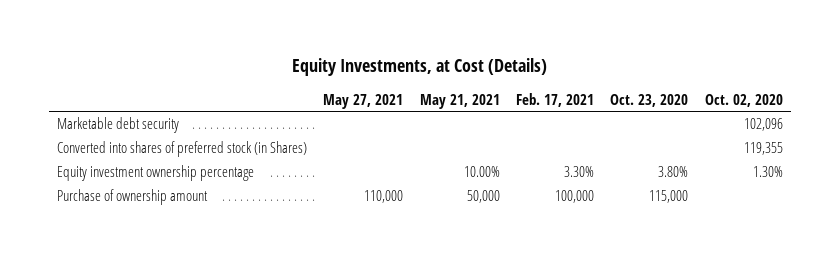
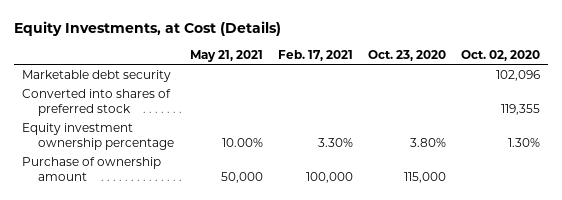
- | May 27, 2021 | May 21, 2021 | Feb. 17, 2021 | Oct. 23, 2020 | Oct. 02, 2020
+ | May 21, 2021 | Feb. 17, 2021 | Oct. 23, 2020 | Oct. 02, 2020
- Converted into shares of preferred stock (in Shares) | | | | | 119,355
+ Converted into shares of preferred stock | | | | 119,355

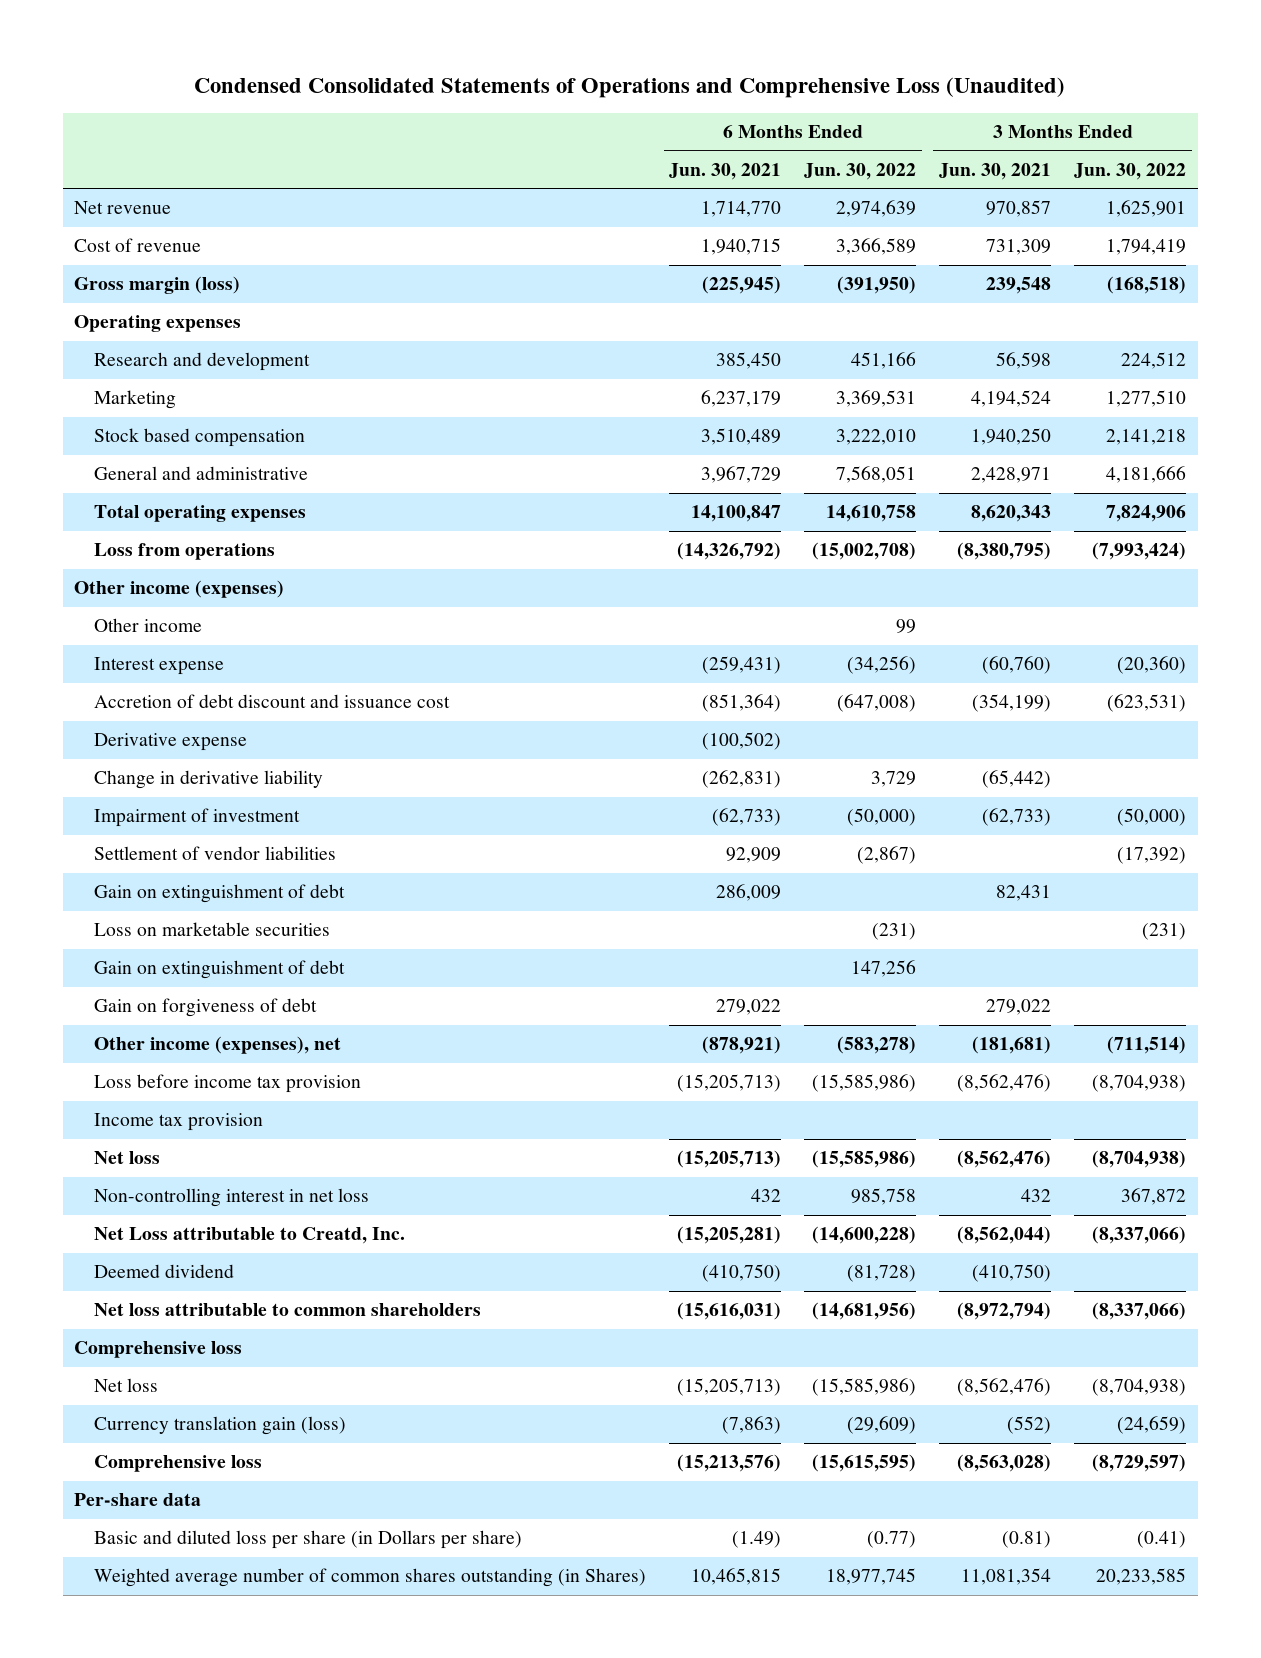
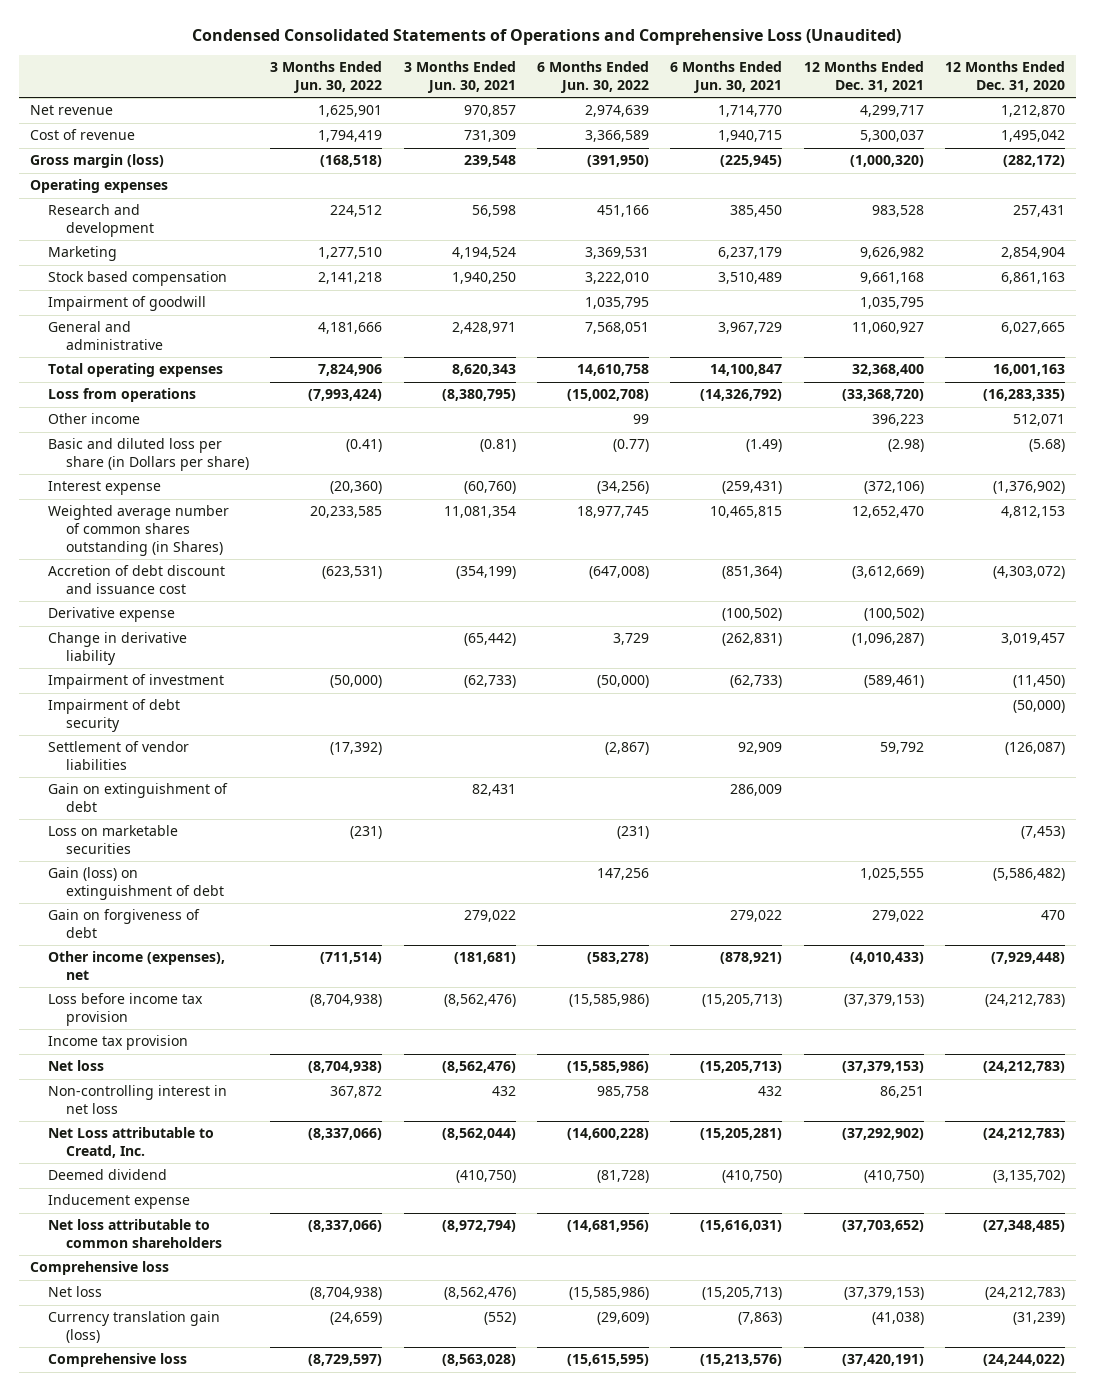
- | 6 Months Ended Jun. 30, 2021 | 6 Months Ended Jun. 30, 2022 | 3 Months Ended Jun. 30, 2021 | 3 Months Ended Jun. 30, 2022
+ | 3 Months Ended Jun. 30, 2022 | 3 Months Ended Jun. 30, 2021 | 6 Months Ended Jun. 30, 2022 | 6 Months Ended Jun. 30, 2021 | 12 Months Ended Dec. 31, 2021 | 12 Months Ended Dec. 31, 2020
+ Impairment of goodwill | | | 1,035,795 | | 1,035,795 |
- Other income (expenses)
moved up: Basic and diluted loss per share (in Dollars per share) | (0.41) | (0.81) | (0.77) | (1.49) | (2.98) | (5.68)
moved up: Weighted average number of common shares outstanding (in Shares) | 20,233,585 | 11,081,354 | 18,977,745 | 10,465,815 | 12,652,470 | 4,812,153
+ Impairment of debt security | | | | | | (50,000)
- Gain on extinguishment of debt | | 147,256 | |
+ Gain (loss) on extinguishment of debt | | | 147,256 | | 1,025,555 | (5,586,482)
+ Inducement expense
- Per-share data

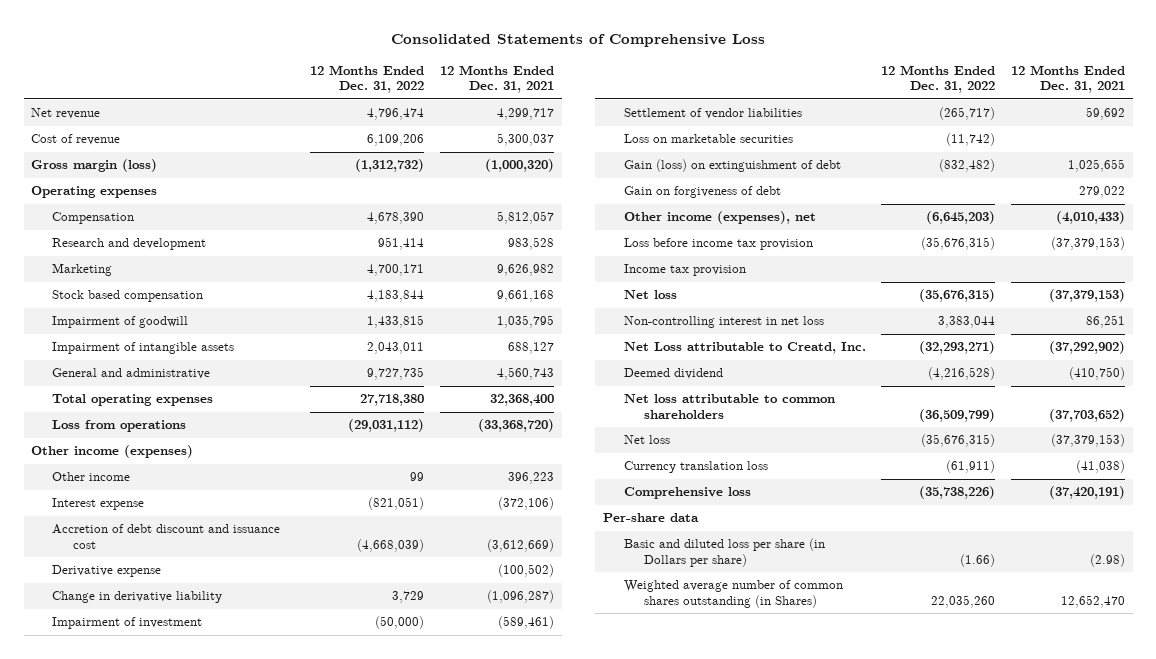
- Condensed Consolidated Statements of Operations and Comprehensive Loss (Unaudited)
+ Consolidated Statements of Comprehensive Loss
- | 3 Months Ended Jun. 30, 2022 | 3 Months Ended Jun. 30, 2021 | 6 Months Ended Jun. 30, 2022 | 6 Months Ended Jun. 30, 2021 | 12 Months Ended Dec. 31, 2021 | 12 Months Ended Dec. 31, 2020
+ | 12 Months Ended Dec. 31, 2022 | 12 Months Ended Dec. 31, 2021
+ Compensation | 4,678,390 | 5,812,057
- General and administrative | 4,181,666 | 2,428,971 | 7,568,051 | 3,967,729 | 11,060,927 | 6,027,665
+ Impairment of intangible assets | 2,043,011 | 688,127
+ General and administrative | 9,727,735 | 4,560,743
+ Other income (expenses)
- Impairment of debt security | | | | | | (50,000)
- Settlement of vendor liabilities | (17,392) | | (2,867) | 92,909 | 59,792 | (126,087)
- Gain on extinguishment of debt | | 82,431 | | 286,009 | |
+ Settlement of vendor liabilities | (265,717) | 59,692
- Gain (loss) on extinguishment of debt | | | 147,256 | | 1,025,555 | (5,586,482)
+ Gain (loss) on extinguishment of debt | (832,482) | 1,025,655
- Inducement expense
- Comprehensive loss
- Currency translation gain (loss) | (24,659) | (552) | (29,609) | (7,863) | (41,038) | (31,239)
+ Currency translation loss | (61,911) | (41,038)
+ Per-share data
moved down: Basic and diluted loss per share (in Dollars per share) | (1.66) | (2.98)
moved down: Weighted average number of common shares outstanding (in Shares) | 22,035,260 | 12,652,470

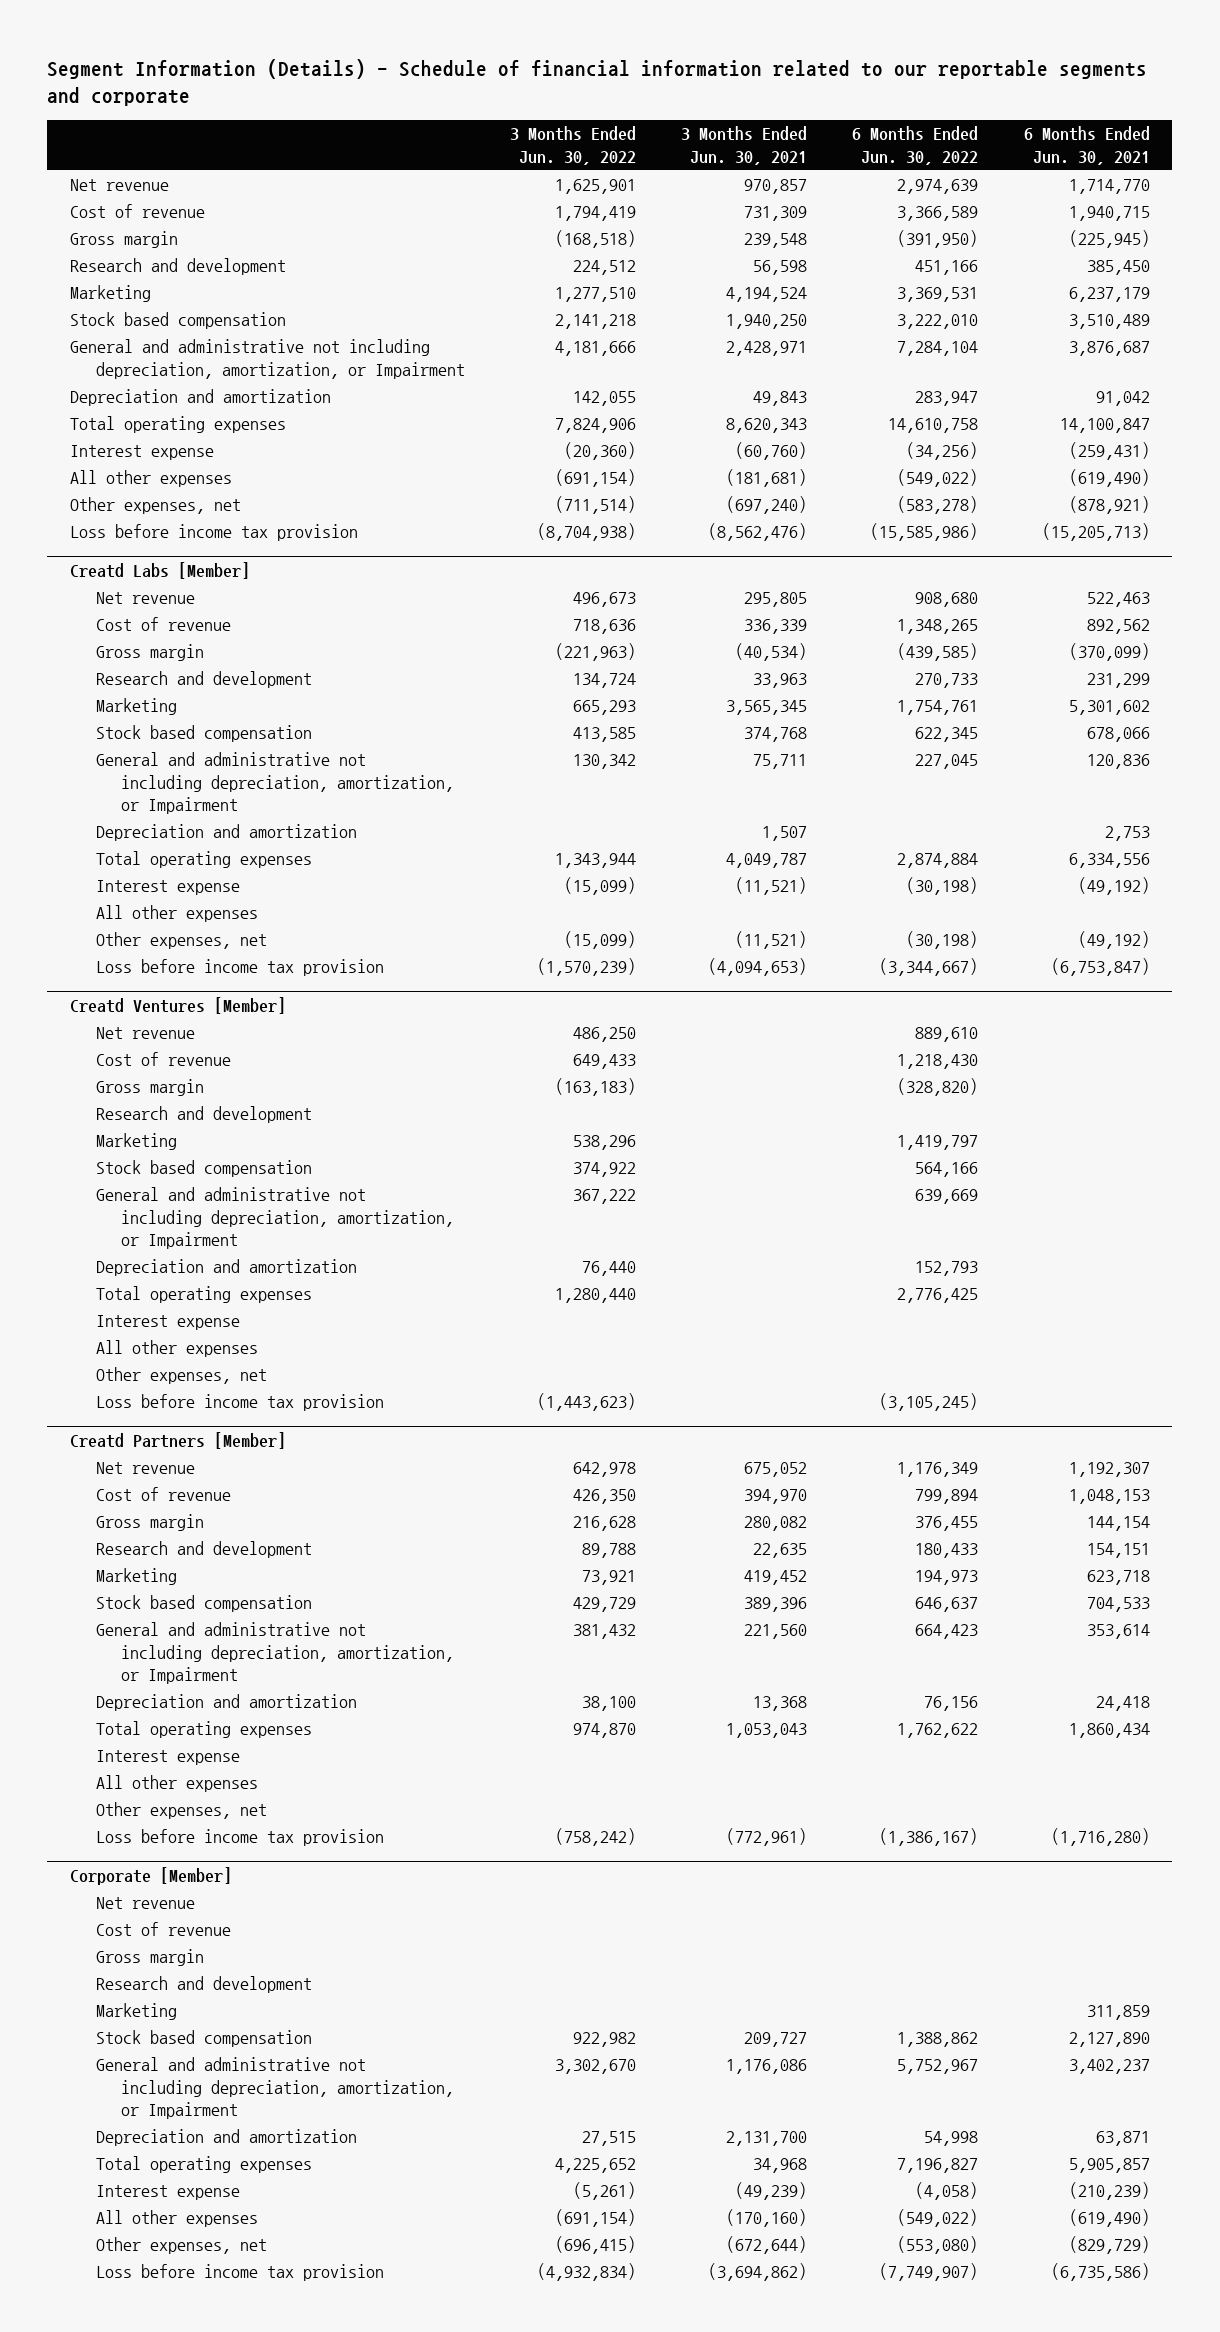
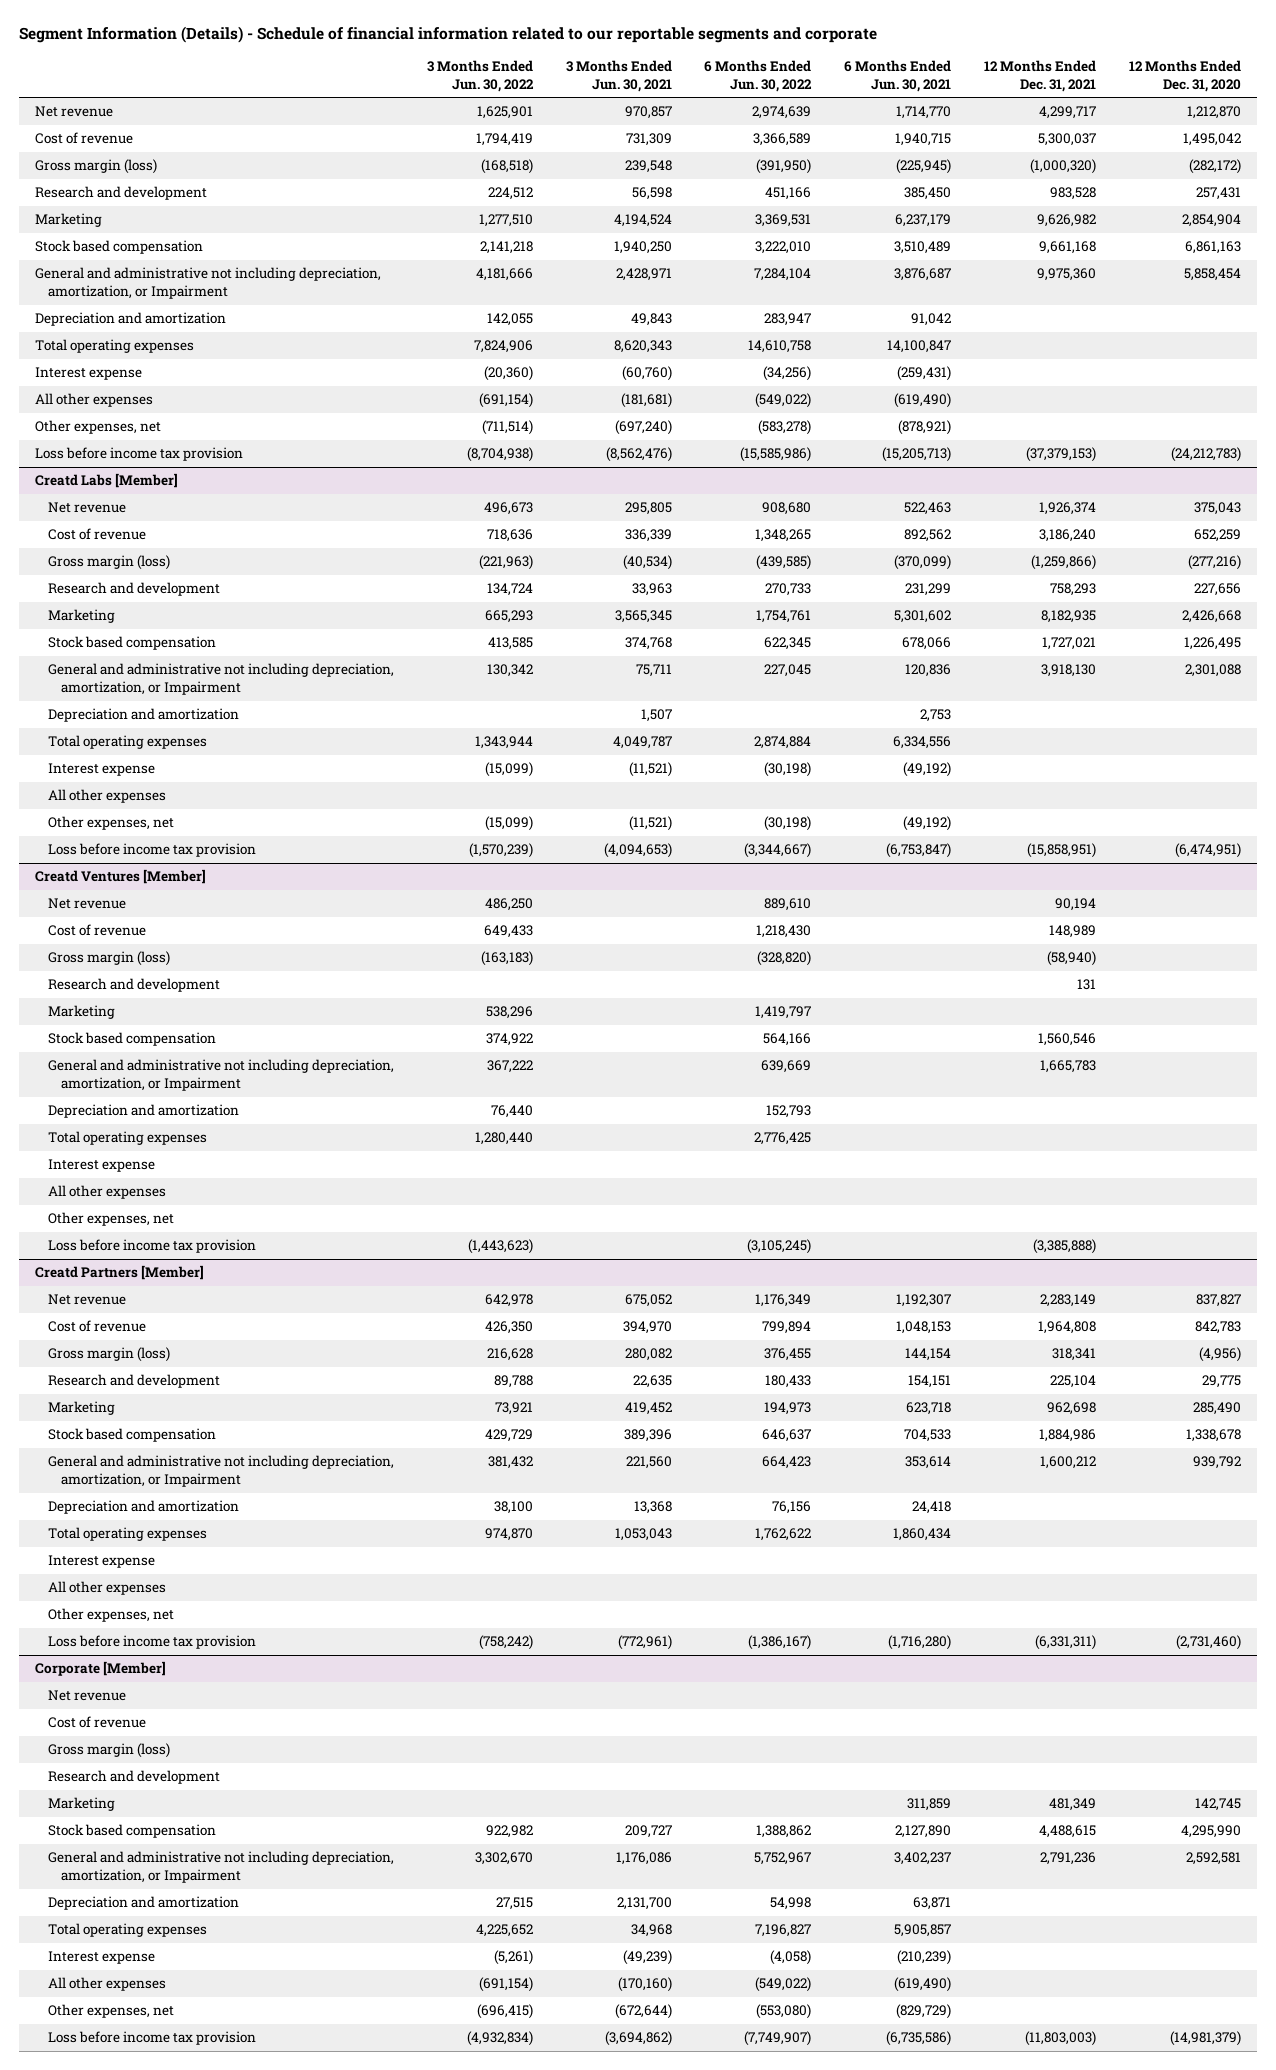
- | 3 Months Ended Jun. 30, 2022 | 3 Months Ended Jun. 30, 2021 | 6 Months Ended Jun. 30, 2022 | 6 Months Ended Jun. 30, 2021
+ | 3 Months Ended Jun. 30, 2022 | 3 Months Ended Jun. 30, 2021 | 6 Months Ended Jun. 30, 2022 | 6 Months Ended Jun. 30, 2021 | 12 Months Ended Dec. 31, 2021 | 12 Months Ended Dec. 31, 2020
- Gross margin | (168,518) | 239,548 | (391,950) | (225,945)
+ Gross margin (loss) | (168,518) | 239,548 | (391,950) | (225,945) | (1,000,320) | (282,172)
@ Creatd Labs [Member]
- Gross margin | (221,963) | (40,534) | (439,585) | (370,099)
+ Gross margin (loss) | (221,963) | (40,534) | (439,585) | (370,099) | (1,259,866) | (277,216)
@ Creatd Ventures [Member]
- Gross margin | (163,183) | | (328,820) |
+ Gross margin (loss) | (163,183) | | (328,820) | | (58,940) |
@ Creatd Partners [Member]
- Gross margin | 216,628 | 280,082 | 376,455 | 144,154
+ Gross margin (loss) | 216,628 | 280,082 | 376,455 | 144,154 | 318,341 | (4,956)
@ Corporate [Member]
- Gross margin
+ Gross margin (loss)

